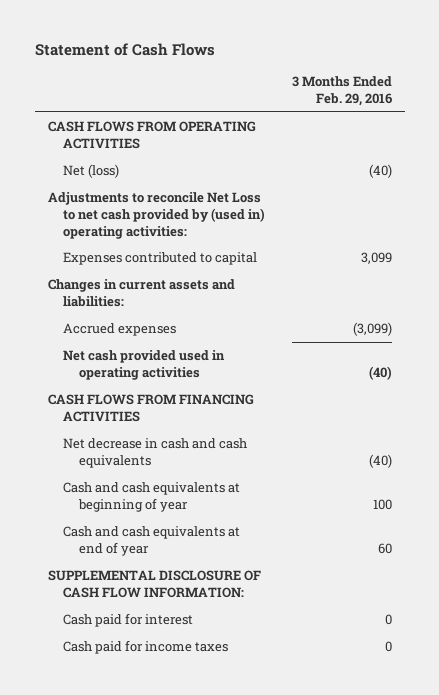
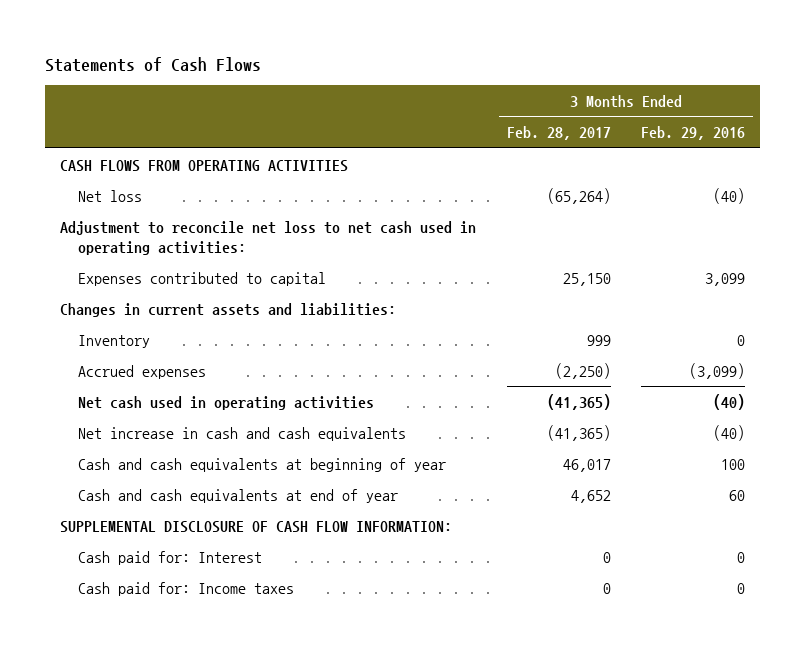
- Statement of Cash Flows
+ Statements of Cash Flows
- | 3 Months Ended Feb. 29, 2016
+ | 3 Months Ended Feb. 28, 2017 | 3 Months Ended Feb. 29, 2016
- Net (loss) | (40)
- Adjustments to reconcile Net Loss to net cash provided by (used in) operating activities:
+ Net loss | (65,264) | (40)
+ Adjustment to reconcile net loss to net cash used in operating activities:
+ Inventory | 999 | 0
- Net cash provided used in operating activities | (40)
- CASH FLOWS FROM FINANCING ACTIVITIES
- Net decrease in cash and cash equivalents | (40)
+ Net cash used in operating activities | (41,365) | (40)
+ Net increase in cash and cash equivalents | (41,365) | (40)
- Cash paid for interest | 0
- Cash paid for income taxes | 0
+ Cash paid for: Interest | 0 | 0
+ Cash paid for: Income taxes | 0 | 0

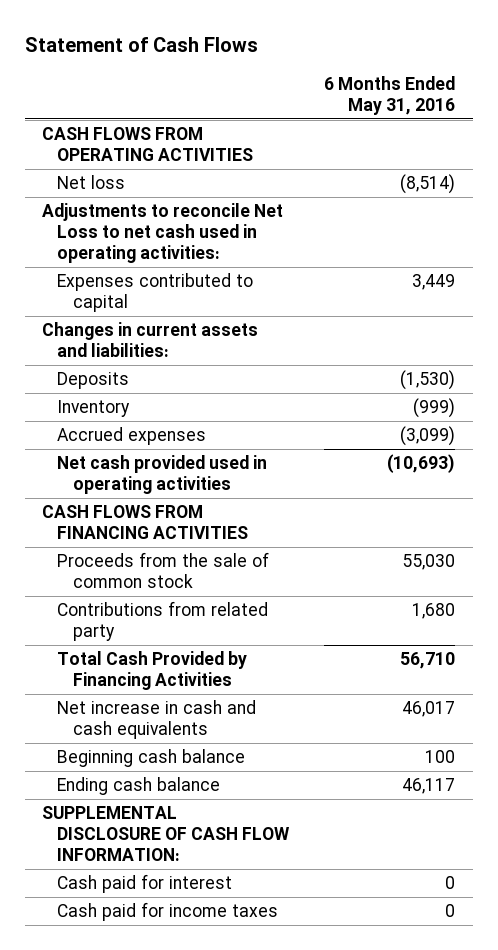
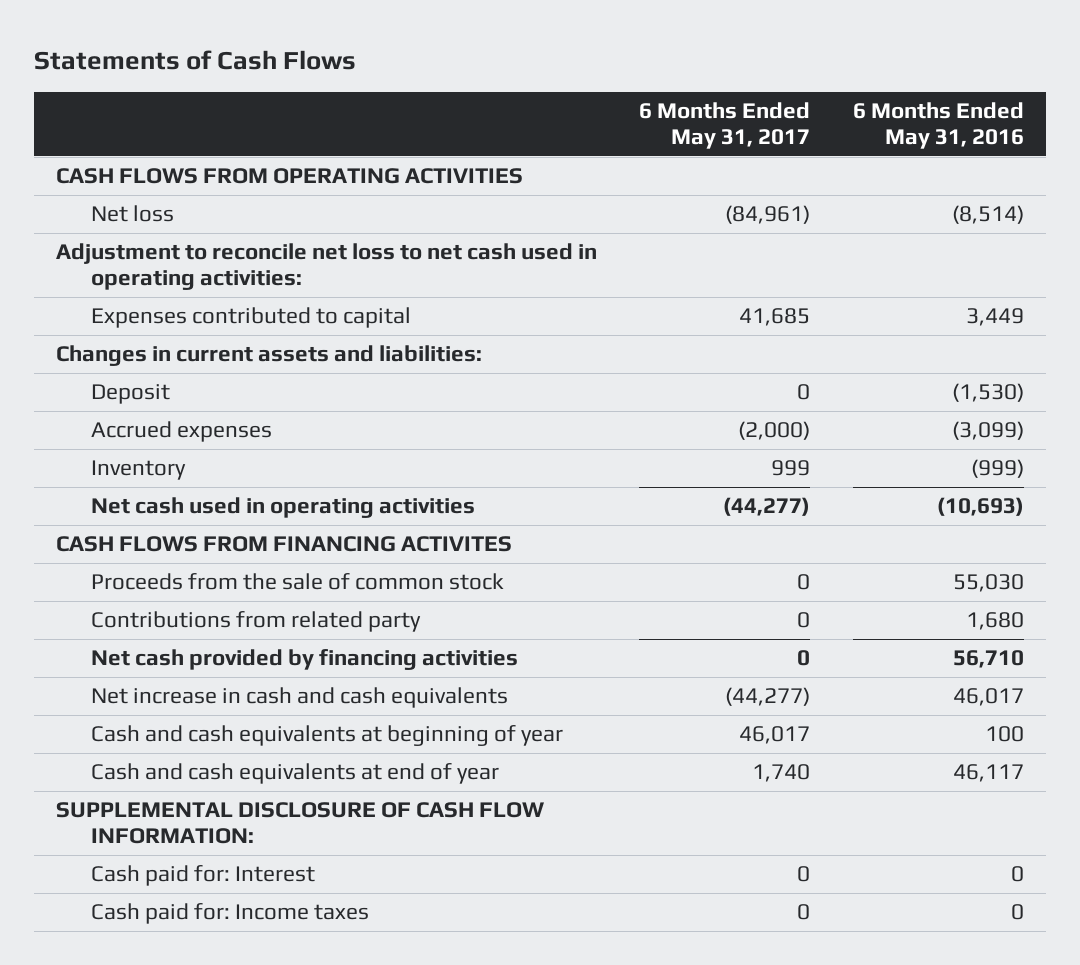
- Statement of Cash Flows
+ Statements of Cash Flows
- | 6 Months Ended May 31, 2016
+ | 6 Months Ended May 31, 2017 | 6 Months Ended May 31, 2016
- Adjustments to reconcile Net Loss to net cash used in operating activities:
+ Adjustment to reconcile net loss to net cash used in operating activities:
- Deposits | (1,530)
+ Deposit | 0 | (1,530)
- Net cash provided used in operating activities | (10,693)
- CASH FLOWS FROM FINANCING ACTIVITIES
moved down: Inventory | 999 | (999)
+ Net cash used in operating activities | (44,277) | (10,693)
+ CASH FLOWS FROM FINANCING ACTIVITES
- Total Cash Provided by Financing Activities | 56,710
+ Net cash provided by financing activities | 0 | 56,710
- Beginning cash balance | 100
- Ending cash balance | 46,117
+ Cash and cash equivalents at beginning of year | 46,017 | 100
+ Cash and cash equivalents at end of year | 1,740 | 46,117
- Cash paid for interest | 0
- Cash paid for income taxes | 0
+ Cash paid for: Interest | 0 | 0
+ Cash paid for: Income taxes | 0 | 0

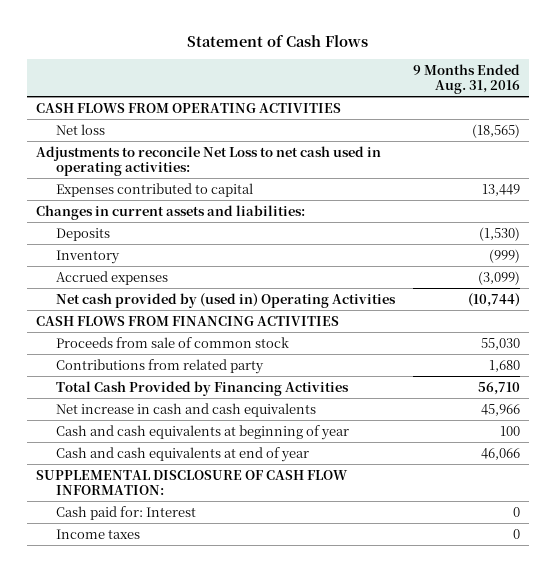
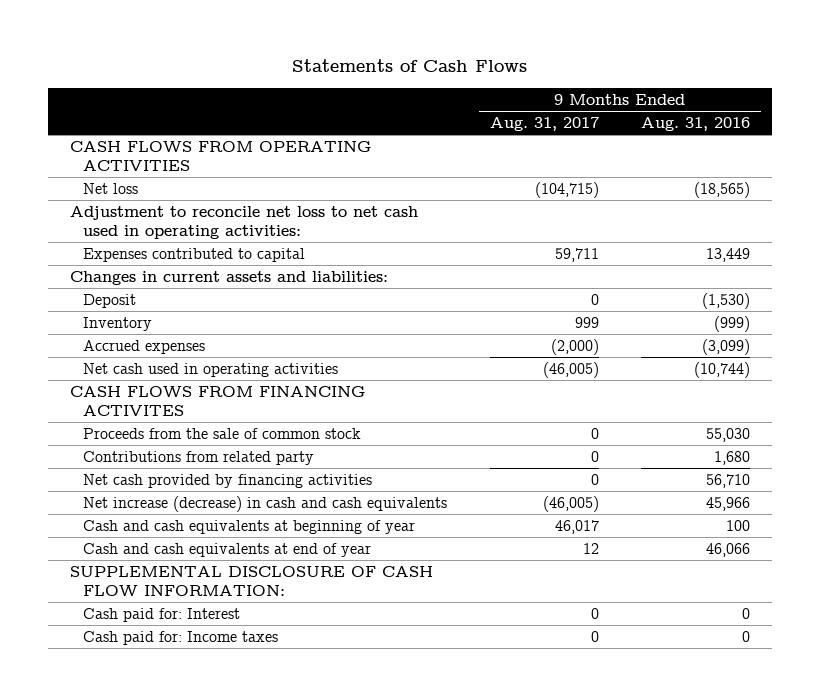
- Statement of Cash Flows
+ Statements of Cash Flows
- | 9 Months Ended Aug. 31, 2016
+ | 9 Months Ended Aug. 31, 2017 | 9 Months Ended Aug. 31, 2016
- Adjustments to reconcile Net Loss to net cash used in operating activities:
+ Adjustment to reconcile net loss to net cash used in operating activities:
- Deposits | (1,530)
+ Deposit | 0 | (1,530)
- Net cash provided by (used in) Operating Activities | (10,744)
- CASH FLOWS FROM FINANCING ACTIVITIES
- Proceeds from sale of common stock | 55,030
+ Net cash used in operating activities | (46,005) | (10,744)
+ CASH FLOWS FROM FINANCING ACTIVITES
+ Proceeds from the sale of common stock | 0 | 55,030
- Total Cash Provided by Financing Activities | 56,710
- Net increase in cash and cash equivalents | 45,966
+ Net cash provided by financing activities | 0 | 56,710
+ Net increase (decrease) in cash and cash equivalents | (46,005) | 45,966
- Income taxes | 0
+ Cash paid for: Income taxes | 0 | 0

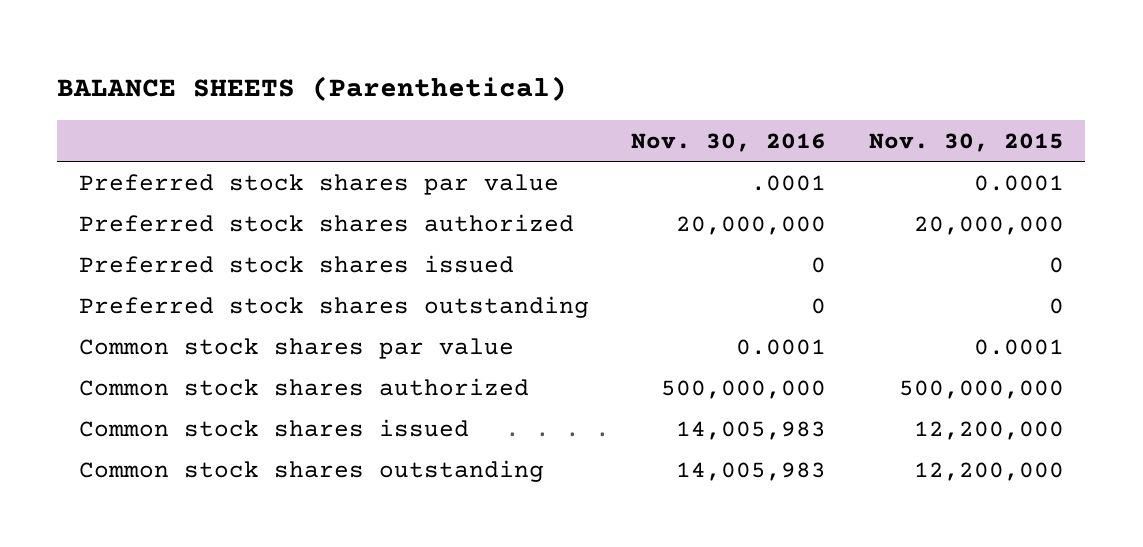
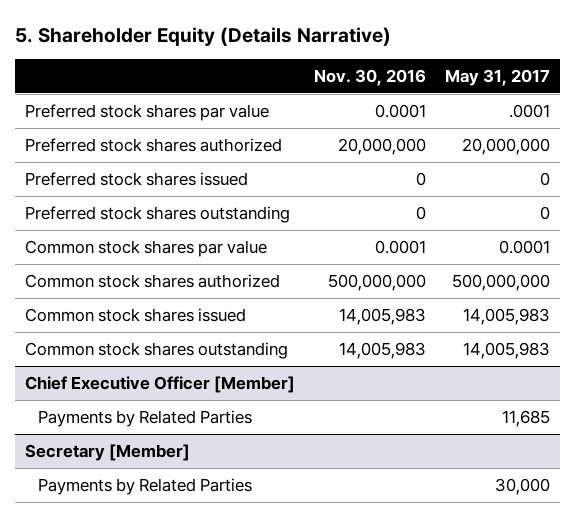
- BALANCE SHEETS (Parenthetical)
+ 5. Shareholder Equity (Details Narrative)
- | Nov. 30, 2016 | Nov. 30, 2015
+ | Nov. 30, 2016 | May 31, 2017
- Preferred stock shares par value | .0001 | 0.0001
+ Preferred stock shares par value | 0.0001 | .0001
+ Chief Executive Officer [Member]
+ Payments by Related Parties | | 11,685
+ Secretary [Member]
+ Payments by Related Parties | | 30,000

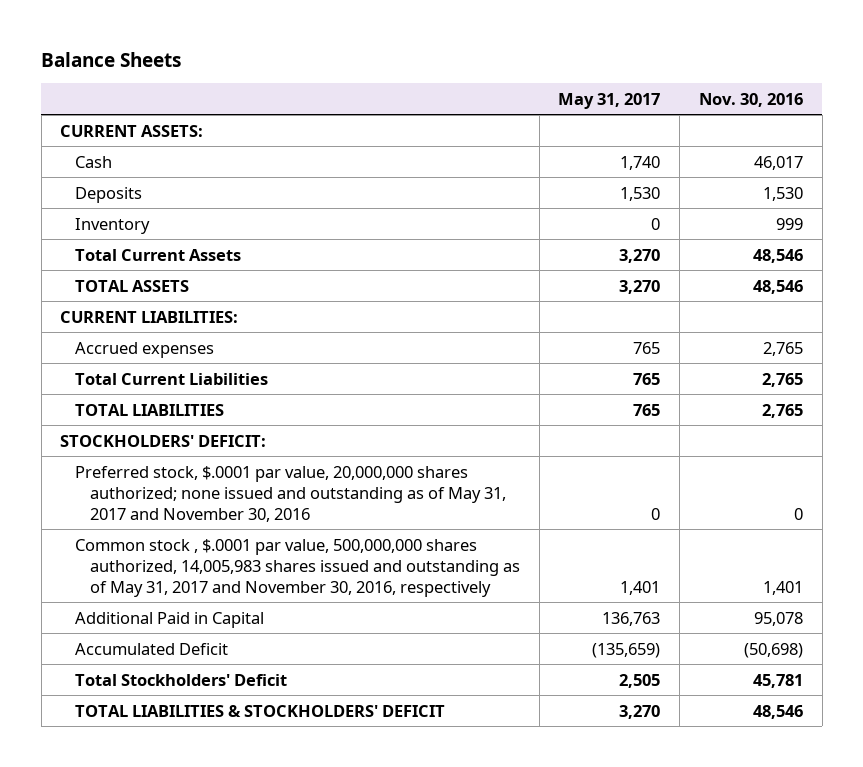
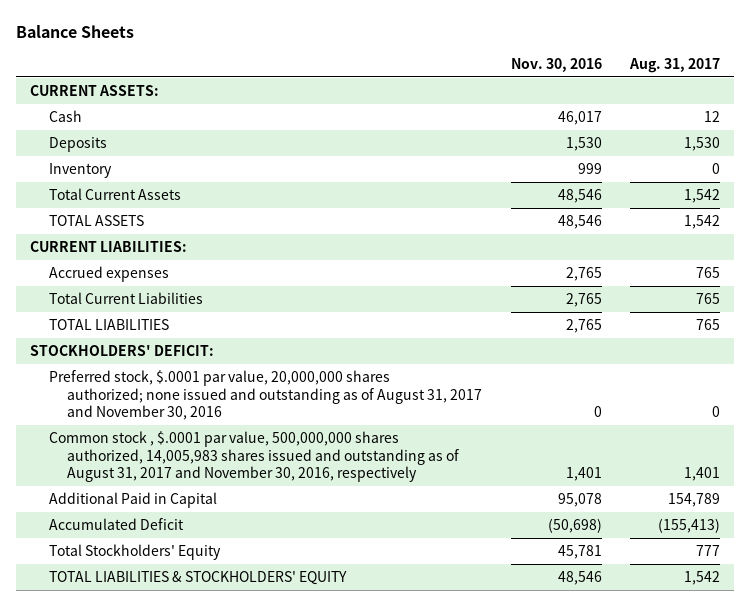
- | May 31, 2017 | Nov. 30, 2016
+ | Nov. 30, 2016 | Aug. 31, 2017
- Preferred stock, $.0001 par value, 20,000,000 shares authorized; none issued and outstanding as of May 31, 2017 and November 30, 2016 | 0 | 0
- Common stock , $.0001 par value, 500,000,000 shares authorized, 14,005,983 shares issued and outstanding as of May 31, 2017 and November 30, 2016, respectively | 1,401 | 1,401
+ Preferred stock, $.0001 par value, 20,000,000 shares authorized; none issued and outstanding as of August 31, 2017 and November 30, 2016 | 0 | 0
+ Common stock , $.0001 par value, 500,000,000 shares authorized, 14,005,983 shares issued and outstanding as of August 31, 2017 and November 30, 2016, respectively | 1,401 | 1,401
- Total Stockholders' Deficit | 2,505 | 45,781
- TOTAL LIABILITIES & STOCKHOLDERS' DEFICIT | 3,270 | 48,546
+ Total Stockholders' Equity | 45,781 | 777
+ TOTAL LIABILITIES & STOCKHOLDERS' EQUITY | 48,546 | 1,542

